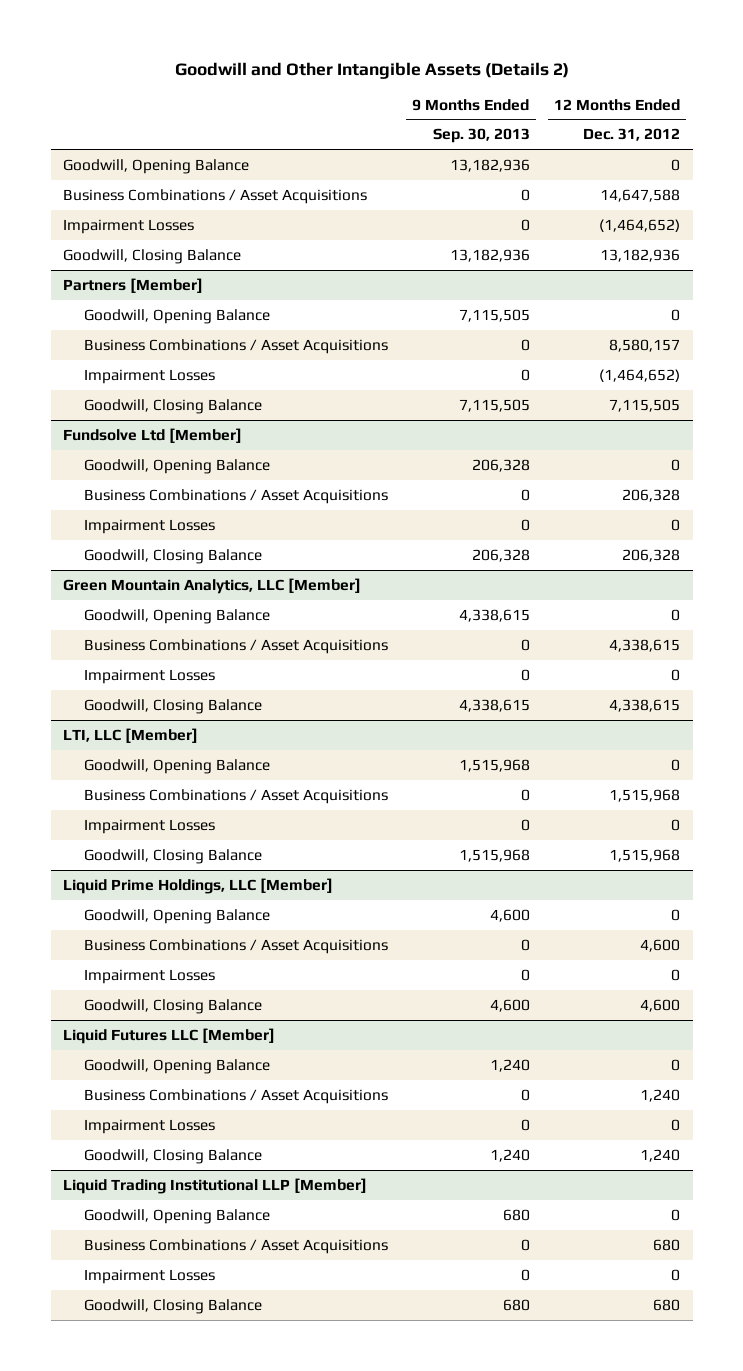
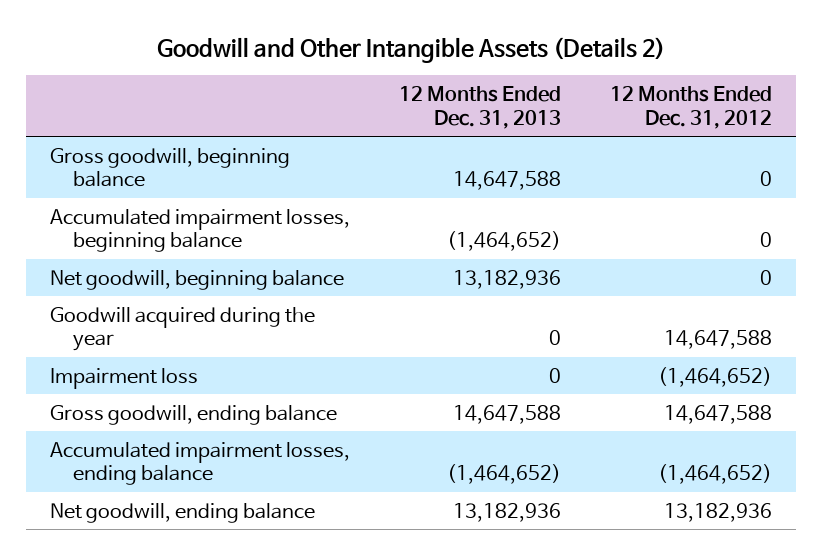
- | 9 Months Ended Sep. 30, 2013 | 12 Months Ended Dec. 31, 2012
+ | 12 Months Ended Dec. 31, 2013 | 12 Months Ended Dec. 31, 2012
- Goodwill, Opening Balance | 13,182,936 | 0
- Business Combinations / Asset Acquisitions | 0 | 14,647,588
- Impairment Losses | 0 | (1,464,652)
- Goodwill, Closing Balance | 13,182,936 | 13,182,936
- Partners [Member]
- Goodwill, Opening Balance | 7,115,505 | 0
- Business Combinations / Asset Acquisitions | 0 | 8,580,157
- Impairment Losses | 0 | (1,464,652)
- Goodwill, Closing Balance | 7,115,505 | 7,115,505
- Fundsolve Ltd [Member]
- Goodwill, Opening Balance | 206,328 | 0
- Business Combinations / Asset Acquisitions | 0 | 206,328
- Impairment Losses | 0 | 0
- Goodwill, Closing Balance | 206,328 | 206,328
- Green Mountain Analytics, LLC [Member]
- Goodwill, Opening Balance | 4,338,615 | 0
- Business Combinations / Asset Acquisitions | 0 | 4,338,615
- Impairment Losses | 0 | 0
- Goodwill, Closing Balance | 4,338,615 | 4,338,615
- LTI, LLC [Member]
- Goodwill, Opening Balance | 1,515,968 | 0
- Business Combinations / Asset Acquisitions | 0 | 1,515,968
- Impairment Losses | 0 | 0
- Goodwill, Closing Balance | 1,515,968 | 1,515,968
- Liquid Prime Holdings, LLC [Member]
- Goodwill, Opening Balance | 4,600 | 0
- Business Combinations / Asset Acquisitions | 0 | 4,600
- Impairment Losses | 0 | 0
- Goodwill, Closing Balance | 4,600 | 4,600
- Liquid Futures LLC [Member]
- Goodwill, Opening Balance | 1,240 | 0
- Business Combinations / Asset Acquisitions | 0 | 1,240
- Impairment Losses | 0 | 0
- Goodwill, Closing Balance | 1,240 | 1,240
- Liquid Trading Institutional LLP [Member]
- Goodwill, Opening Balance | 680 | 0
- Business Combinations / Asset Acquisitions | 0 | 680
- Impairment Losses | 0 | 0
- Goodwill, Closing Balance | 680 | 680
+ Gross goodwill, beginning balance | 14,647,588 | 0
+ Accumulated impairment losses, beginning balance | (1,464,652) | 0
+ Net goodwill, beginning balance | 13,182,936 | 0
+ Goodwill acquired during the year | 0 | 14,647,588
+ Impairment loss | 0 | (1,464,652)
+ Gross goodwill, ending balance | 14,647,588 | 14,647,588
+ Accumulated impairment losses, ending balance | (1,464,652) | (1,464,652)
+ Net goodwill, ending balance | 13,182,936 | 13,182,936

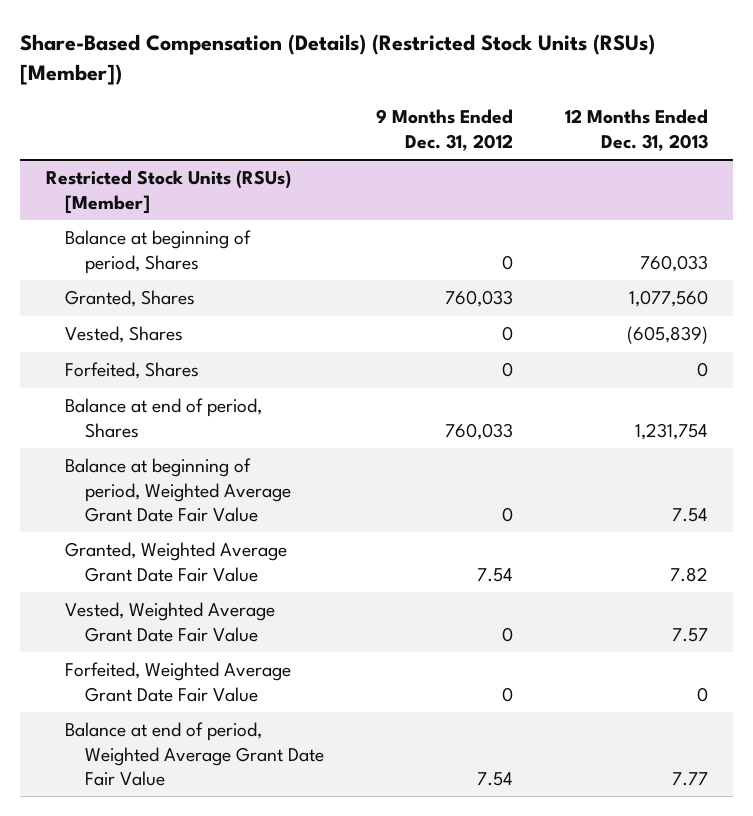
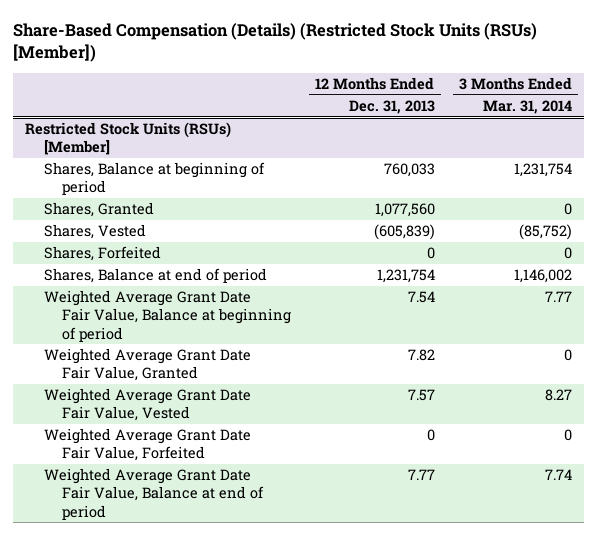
- | 9 Months Ended Dec. 31, 2012 | 12 Months Ended Dec. 31, 2013
+ | 12 Months Ended Dec. 31, 2013 | 3 Months Ended Mar. 31, 2014
@ Restricted Stock Units (RSUs) [Member]
- Balance at beginning of period, Shares | 0 | 760,033
- Granted, Shares | 760,033 | 1,077,560
- Vested, Shares | 0 | (605,839)
- Forfeited, Shares | 0 | 0
- Balance at end of period, Shares | 760,033 | 1,231,754
- Balance at beginning of period, Weighted Average Grant Date Fair Value | 0 | 7.54
- Granted, Weighted Average Grant Date Fair Value | 7.54 | 7.82
- Vested, Weighted Average Grant Date Fair Value | 0 | 7.57
- Forfeited, Weighted Average Grant Date Fair Value | 0 | 0
- Balance at end of period, Weighted Average Grant Date Fair Value | 7.54 | 7.77
+ Shares, Balance at beginning of period | 760,033 | 1,231,754
+ Shares, Granted | 1,077,560 | 0
+ Shares, Vested | (605,839) | (85,752)
+ Shares, Forfeited | 0 | 0
+ Shares, Balance at end of period | 1,231,754 | 1,146,002
+ Weighted Average Grant Date Fair Value, Balance at beginning of period | 7.54 | 7.77
+ Weighted Average Grant Date Fair Value, Granted | 7.82 | 0
+ Weighted Average Grant Date Fair Value, Vested | 7.57 | 8.27
+ Weighted Average Grant Date Fair Value, Forfeited | 0 | 0
+ Weighted Average Grant Date Fair Value, Balance at end of period | 7.77 | 7.74

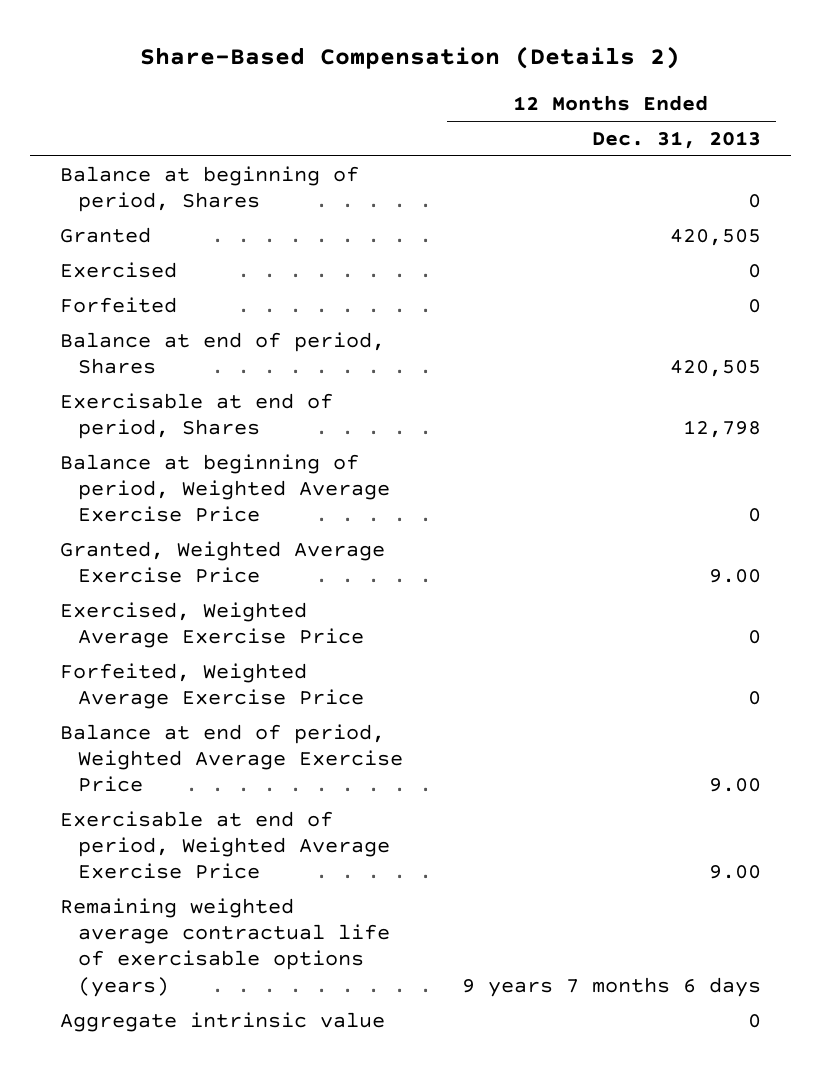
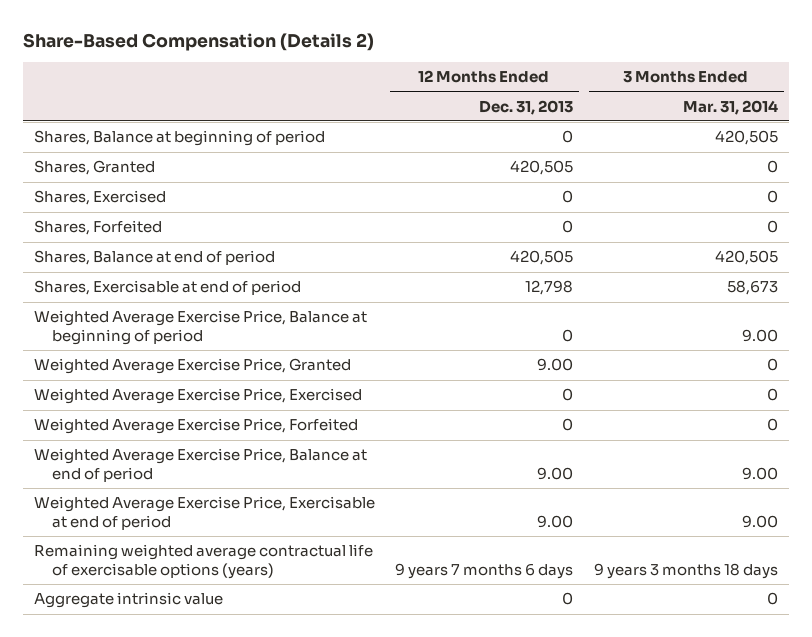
- | 12 Months Ended Dec. 31, 2013
+ | 12 Months Ended Dec. 31, 2013 | 3 Months Ended Mar. 31, 2014
- Balance at beginning of period, Shares | 0
- Granted | 420,505
- Exercised | 0
- Forfeited | 0
- Balance at end of period, Shares | 420,505
- Exercisable at end of period, Shares | 12,798
- Balance at beginning of period, Weighted Average Exercise Price | 0
- Granted, Weighted Average Exercise Price | 9.00
- Exercised, Weighted Average Exercise Price | 0
- Forfeited, Weighted Average Exercise Price | 0
- Balance at end of period, Weighted Average Exercise Price | 9.00
- Exercisable at end of period, Weighted Average Exercise Price | 9.00
+ Shares, Balance at beginning of period | 0 | 420,505
+ Shares, Granted | 420,505 | 0
+ Shares, Exercised | 0 | 0
+ Shares, Forfeited | 0 | 0
+ Shares, Balance at end of period | 420,505 | 420,505
+ Shares, Exercisable at end of period | 12,798 | 58,673
+ Weighted Average Exercise Price, Balance at beginning of period | 0 | 9.00
+ Weighted Average Exercise Price, Granted | 9.00 | 0
+ Weighted Average Exercise Price, Exercised | 0 | 0
+ Weighted Average Exercise Price, Forfeited | 0 | 0
+ Weighted Average Exercise Price, Balance at end of period | 9.00 | 9.00
+ Weighted Average Exercise Price, Exercisable at end of period | 9.00 | 9.00

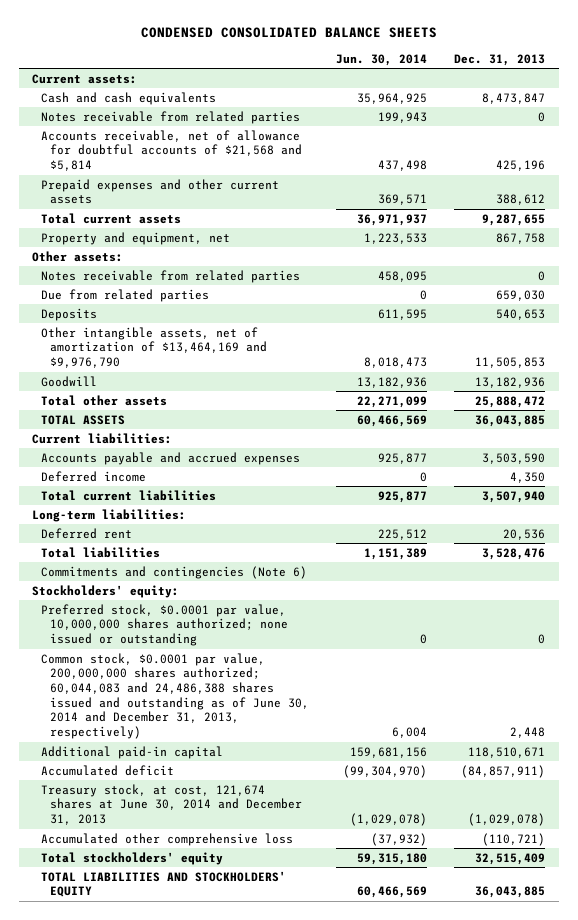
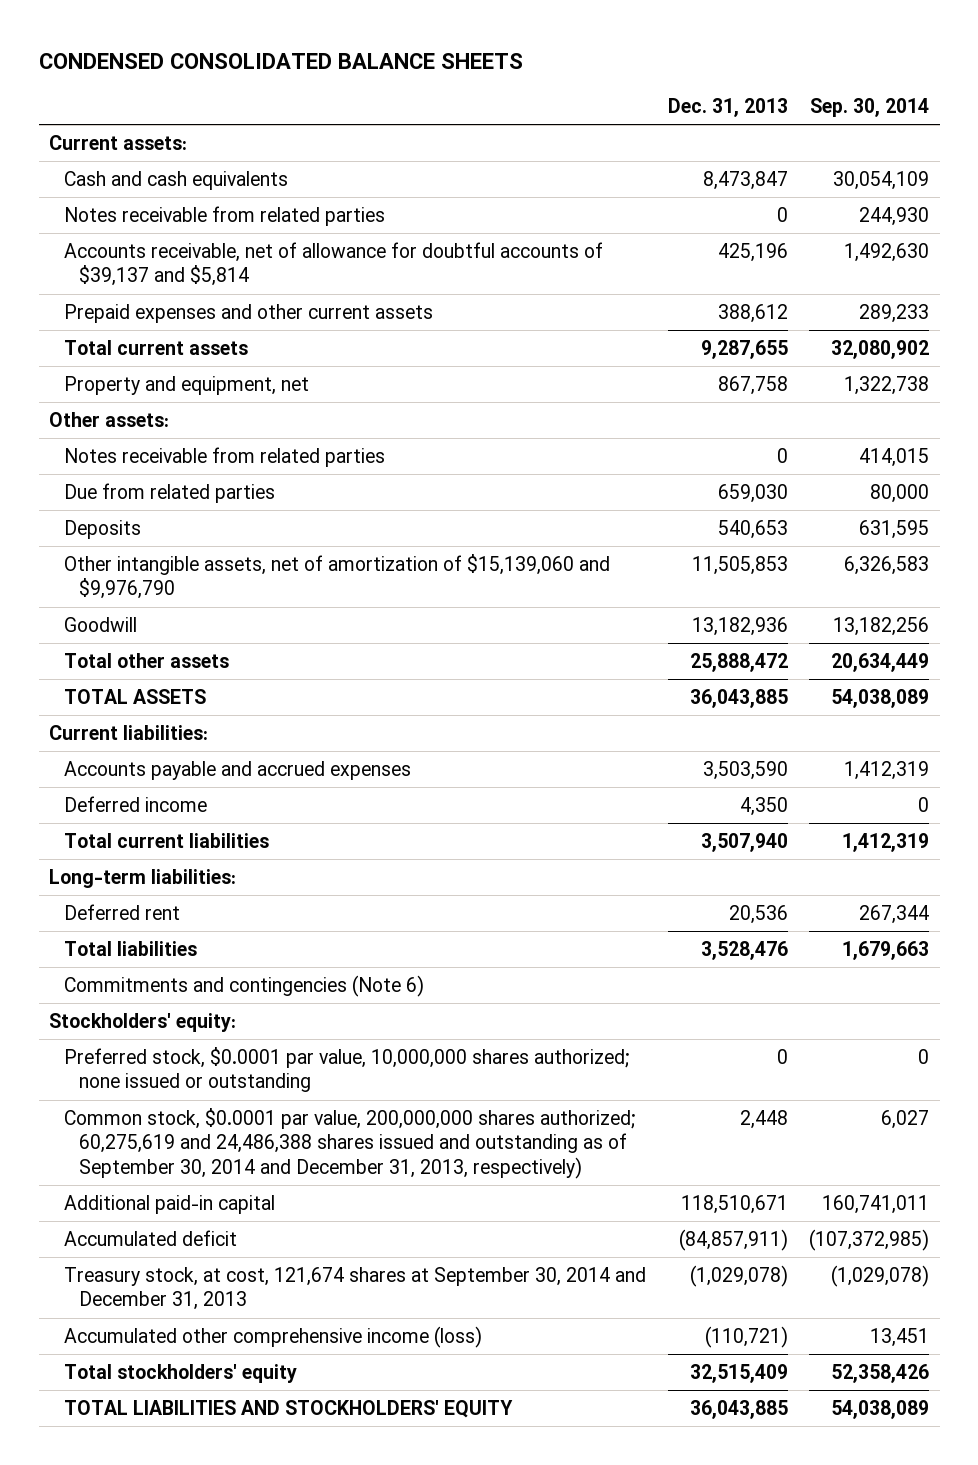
- | Jun. 30, 2014 | Dec. 31, 2013
+ | Dec. 31, 2013 | Sep. 30, 2014
- Accounts receivable, net of allowance for doubtful accounts of $21,568 and $5,814 | 437,498 | 425,196
+ Accounts receivable, net of allowance for doubtful accounts of $39,137 and $5,814 | 425,196 | 1,492,630
- Other intangible assets, net of amortization of $13,464,169 and $9,976,790 | 8,018,473 | 11,505,853
+ Other intangible assets, net of amortization of $15,139,060 and $9,976,790 | 11,505,853 | 6,326,583
- Common stock, $0.0001 par value, 200,000,000 shares authorized; 60,044,083 and 24,486,388 shares issued and outstanding as of June 30, 2014 and December 31, 2013, respectively) | 6,004 | 2,448
+ Common stock, $0.0001 par value, 200,000,000 shares authorized; 60,275,619 and 24,486,388 shares issued and outstanding as of September 30, 2014 and December 31, 2013, respectively) | 2,448 | 6,027
- Treasury stock, at cost, 121,674 shares at June 30, 2014 and December 31, 2013 | (1,029,078) | (1,029,078)
- Accumulated other comprehensive loss | (37,932) | (110,721)
+ Treasury stock, at cost, 121,674 shares at September 30, 2014 and December 31, 2013 | (1,029,078) | (1,029,078)
+ Accumulated other comprehensive income (loss) | (110,721) | 13,451

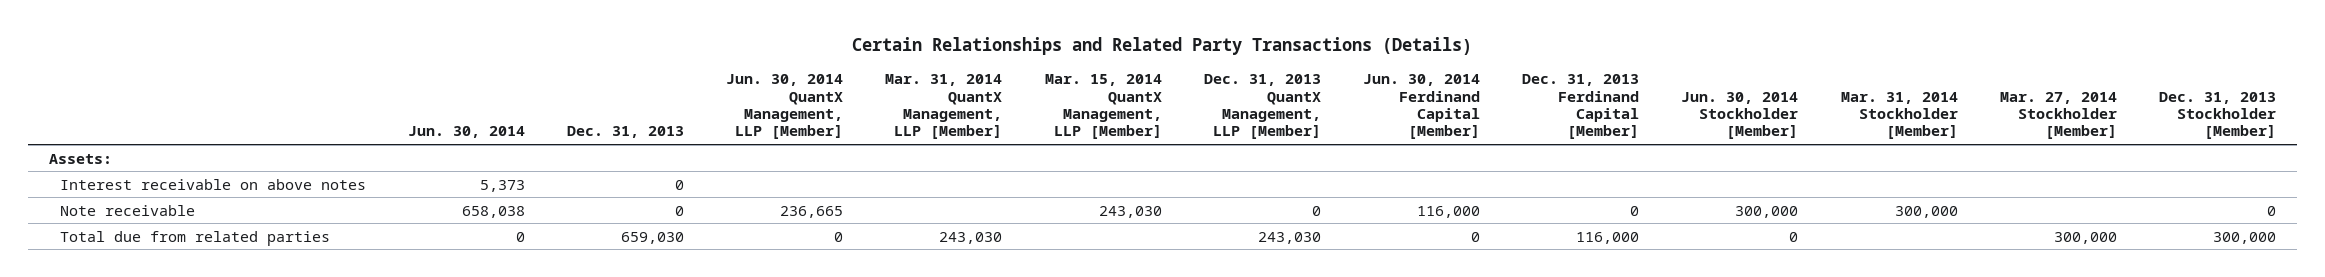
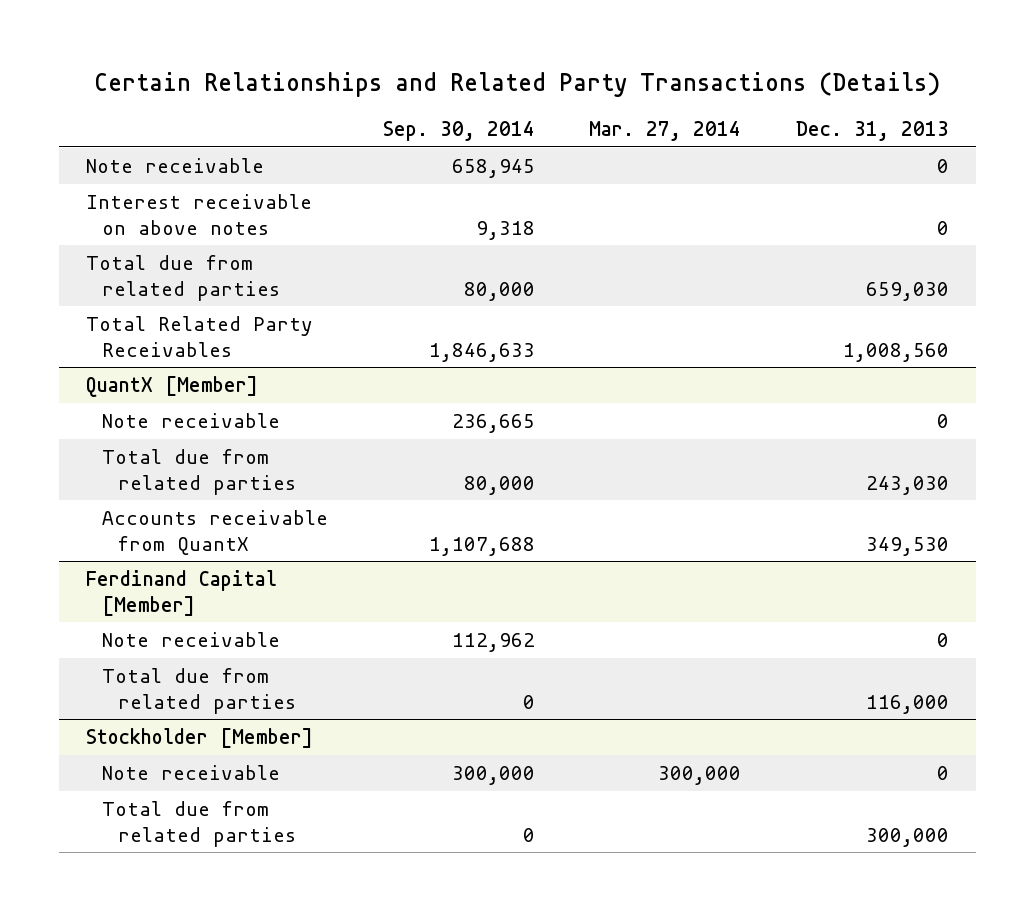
- | Jun. 30, 2014 | Dec. 31, 2013 | Jun. 30, 2014 QuantX Management, LLP [Member] | Mar. 31, 2014 QuantX Management, LLP [Member] | Mar. 15, 2014 QuantX Management, LLP [Member] | Dec. 31, 2013 QuantX Management, LLP [Member] | Jun. 30, 2014 Ferdinand Capital [Member] | Dec. 31, 2013 Ferdinand Capital [Member] | Jun. 30, 2014 Stockholder [Member] | Mar. 31, 2014 Stockholder [Member] | Mar. 27, 2014 Stockholder [Member] | Dec. 31, 2013 Stockholder [Member]
+ | Sep. 30, 2014 | Mar. 27, 2014 | Dec. 31, 2013
- Assets:
moved down: Interest receivable on above notes | 9,318 | | 0
+ Total Related Party Receivables | 1,846,633 | | 1,008,560
+ QuantX [Member]
+ Note receivable | 236,665 | | 0
+ Total due from related parties | 80,000 | | 243,030
+ Accounts receivable from QuantX | 1,107,688 | | 349,530
+ Ferdinand Capital [Member]
+ Note receivable | 112,962 | | 0
+ Total due from related parties | 0 | | 116,000
+ Stockholder [Member]
+ Note receivable | 300,000 | 300,000 | 0
+ Total due from related parties | 0 | | 300,000

